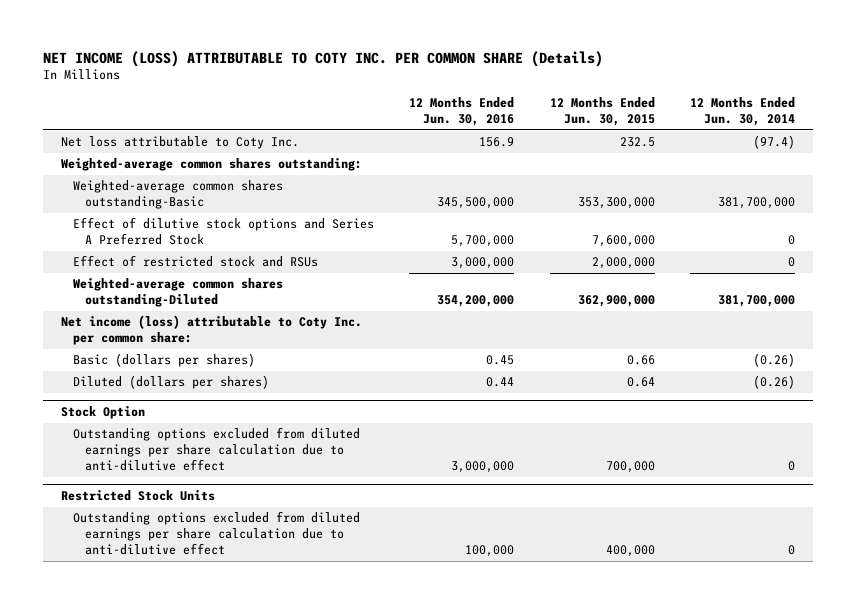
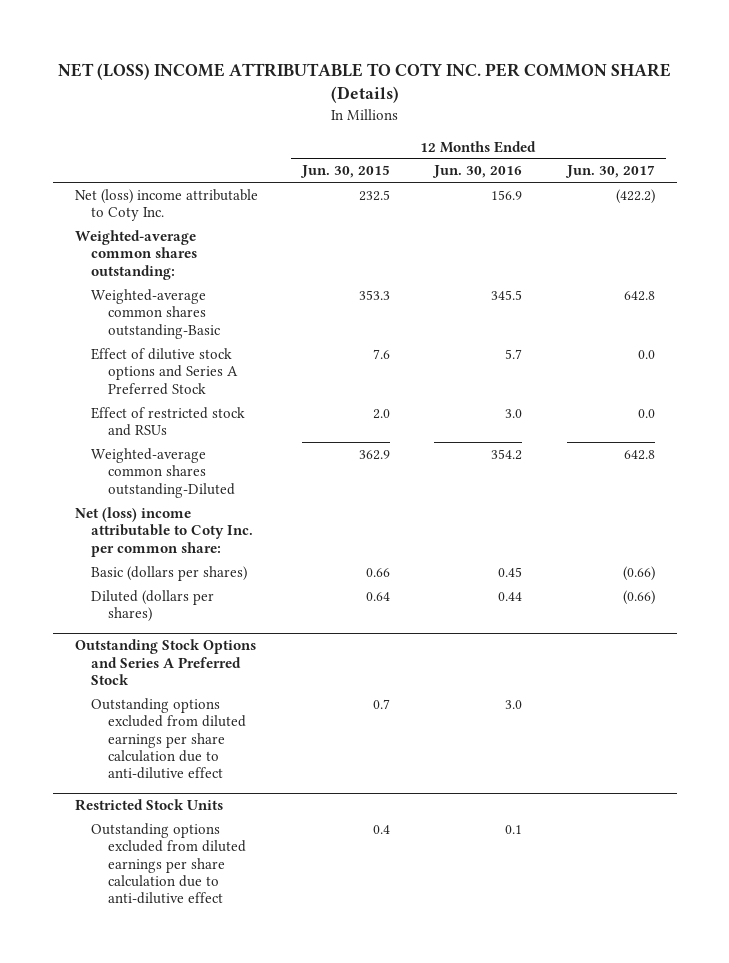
- NET INCOME (LOSS) ATTRIBUTABLE TO COTY INC. PER COMMON SHARE (Details)
+ NET (LOSS) INCOME ATTRIBUTABLE TO COTY INC. PER COMMON SHARE (Details)
- | 12 Months Ended Jun. 30, 2016 | 12 Months Ended Jun. 30, 2015 | 12 Months Ended Jun. 30, 2014
+ | 12 Months Ended Jun. 30, 2015 | 12 Months Ended Jun. 30, 2016 | 12 Months Ended Jun. 30, 2017
- Net loss attributable to Coty Inc. | 156.9 | 232.5 | (97.4)
+ Net (loss) income attributable to Coty Inc. | 232.5 | 156.9 | (422.2)
- Weighted-average common shares outstanding-Basic | 345,500,000 | 353,300,000 | 381,700,000
- Effect of dilutive stock options and Series A Preferred Stock | 5,700,000 | 7,600,000 | 0
- Effect of restricted stock and RSUs | 3,000,000 | 2,000,000 | 0
- Weighted-average common shares outstanding-Diluted | 354,200,000 | 362,900,000 | 381,700,000
- Net income (loss) attributable to Coty Inc. per common share:
+ Weighted-average common shares outstanding-Basic | 353.3 | 345.5 | 642.8
+ Effect of dilutive stock options and Series A Preferred Stock | 7.6 | 5.7 | 0.0
+ Effect of restricted stock and RSUs | 2.0 | 3.0 | 0.0
+ Weighted-average common shares outstanding-Diluted | 362.9 | 354.2 | 642.8
+ Net (loss) income attributable to Coty Inc. per common share:
- Stock Option
- Outstanding options excluded from diluted earnings per share calculation due to anti-dilutive effect | 3,000,000 | 700,000 | 0
+ Outstanding Stock Options and Series A Preferred Stock
+ Outstanding options excluded from diluted earnings per share calculation due to anti-dilutive effect | 0.7 | 3.0 |
@ Restricted Stock Units
- Outstanding options excluded from diluted earnings per share calculation due to anti-dilutive effect | 100,000 | 400,000 | 0
+ Outstanding options excluded from diluted earnings per share calculation due to anti-dilutive effect | 0.4 | 0.1 |

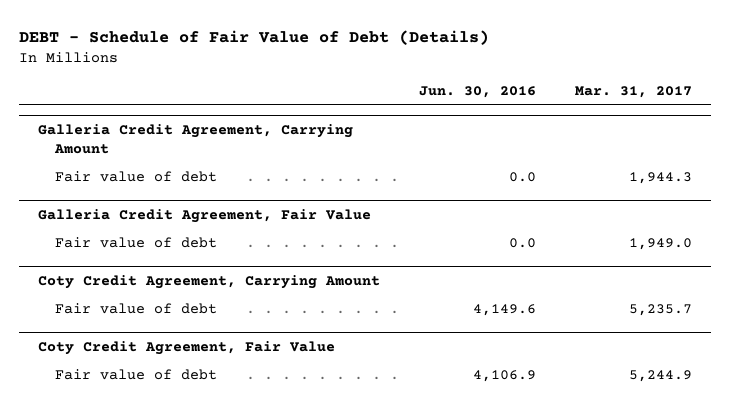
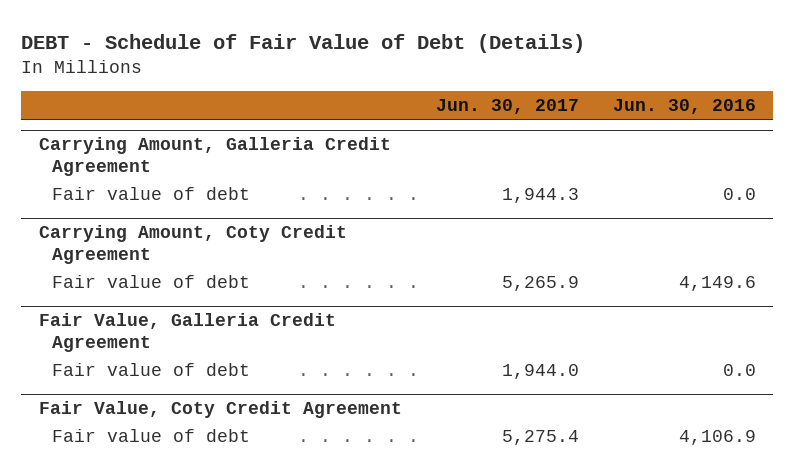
- | Jun. 30, 2016 | Mar. 31, 2017
+ | Jun. 30, 2017 | Jun. 30, 2016
- Galleria Credit Agreement, Carrying Amount
- Fair value of debt | 0.0 | 1,944.3
- Galleria Credit Agreement, Fair Value
+ Carrying Amount, Galleria Credit Agreement
- Coty Credit Agreement, Carrying Amount
+ Carrying Amount, Coty Credit Agreement
- Coty Credit Agreement, Fair Value
+ Fair Value, Galleria Credit Agreement
+ Fair value of debt | 1,944.0 | 0.0
+ Fair Value, Coty Credit Agreement

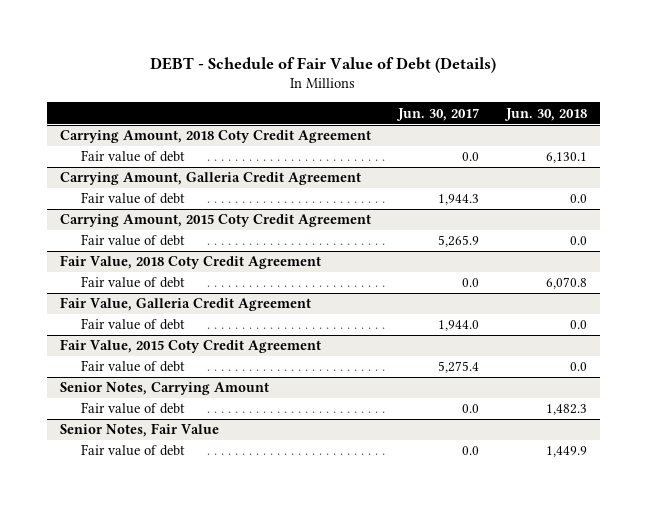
- | Jun. 30, 2017 | Jun. 30, 2016
+ | Jun. 30, 2017 | Jun. 30, 2018
+ Carrying Amount, 2018 Coty Credit Agreement
+ Fair value of debt | 0.0 | 6,130.1
- Carrying Amount, Coty Credit Agreement
+ Carrying Amount, 2015 Coty Credit Agreement
+ Fair Value, 2018 Coty Credit Agreement
+ Fair value of debt | 0.0 | 6,070.8
- Fair Value, Coty Credit Agreement
+ Fair Value, 2015 Coty Credit Agreement
+ Senior Notes, Carrying Amount
+ Fair value of debt | 0.0 | 1,482.3
+ Senior Notes, Fair Value
+ Fair value of debt | 0.0 | 1,449.9

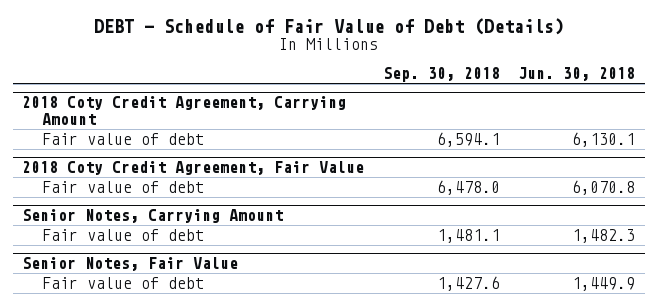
- | Jun. 30, 2017 | Jun. 30, 2018
+ | Sep. 30, 2018 | Jun. 30, 2018
- Carrying Amount, 2018 Coty Credit Agreement
+ 2018 Coty Credit Agreement, Carrying Amount
- Carrying Amount, Galleria Credit Agreement
- Fair value of debt | 1,944.3 | 0.0
- Carrying Amount, 2015 Coty Credit Agreement
- Fair value of debt | 5,265.9 | 0.0
- Fair Value, 2018 Coty Credit Agreement
+ 2018 Coty Credit Agreement, Fair Value
- Fair Value, Galleria Credit Agreement
- Fair value of debt | 1,944.0 | 0.0
- Fair Value, 2015 Coty Credit Agreement
- Fair value of debt | 5,275.4 | 0.0

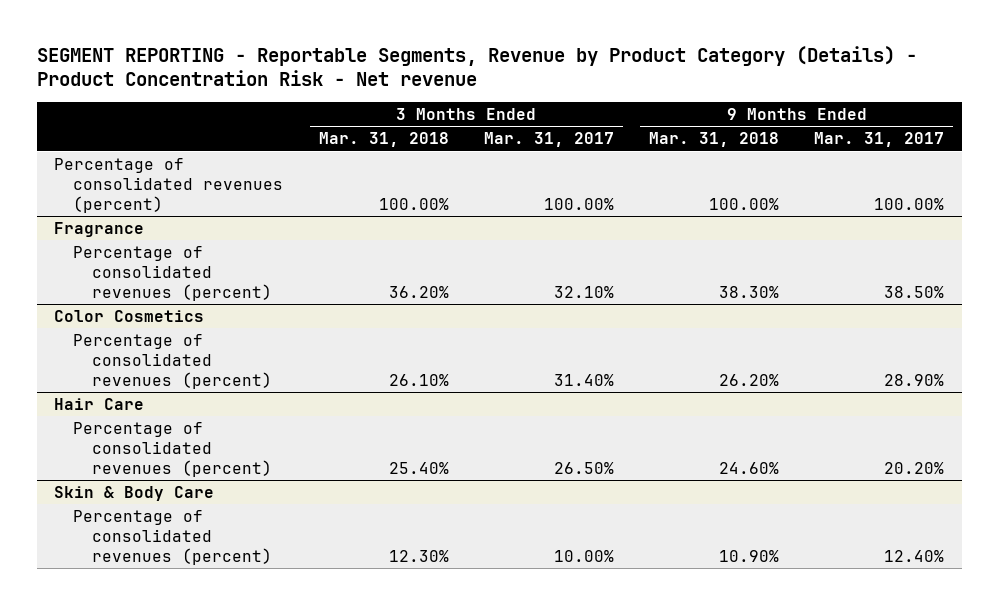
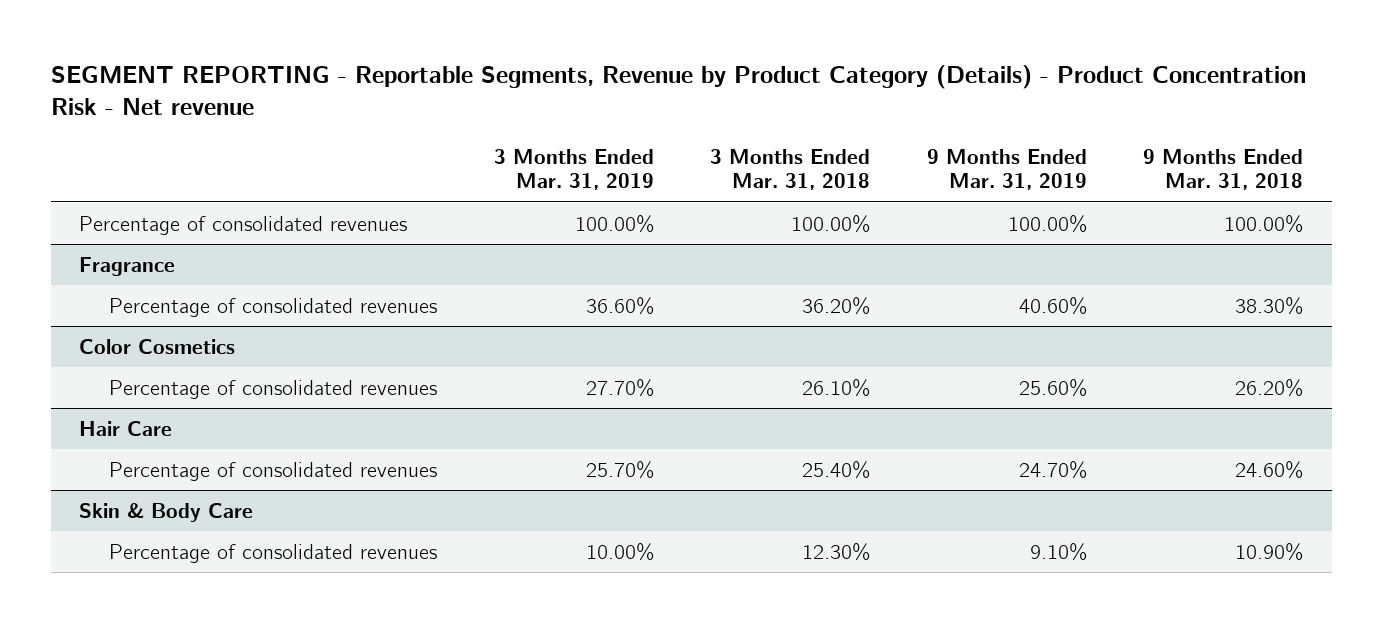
- | 3 Months Ended Mar. 31, 2018 | 3 Months Ended Mar. 31, 2017 | 9 Months Ended Mar. 31, 2018 | 9 Months Ended Mar. 31, 2017
+ | 3 Months Ended Mar. 31, 2019 | 3 Months Ended Mar. 31, 2018 | 9 Months Ended Mar. 31, 2019 | 9 Months Ended Mar. 31, 2018
- Percentage of consolidated revenues (percent) | 100.00% | 100.00% | 100.00% | 100.00%
+ Percentage of consolidated revenues | 100.00% | 100.00% | 100.00% | 100.00%
@ Fragrance
- Percentage of consolidated revenues (percent) | 36.20% | 32.10% | 38.30% | 38.50%
+ Percentage of consolidated revenues | 36.60% | 36.20% | 40.60% | 38.30%
@ Color Cosmetics
- Percentage of consolidated revenues (percent) | 26.10% | 31.40% | 26.20% | 28.90%
+ Percentage of consolidated revenues | 27.70% | 26.10% | 25.60% | 26.20%
@ Hair Care
- Percentage of consolidated revenues (percent) | 25.40% | 26.50% | 24.60% | 20.20%
+ Percentage of consolidated revenues | 25.70% | 25.40% | 24.70% | 24.60%
@ Skin & Body Care
- Percentage of consolidated revenues (percent) | 12.30% | 10.00% | 10.90% | 12.40%
+ Percentage of consolidated revenues | 10.00% | 12.30% | 9.10% | 10.90%

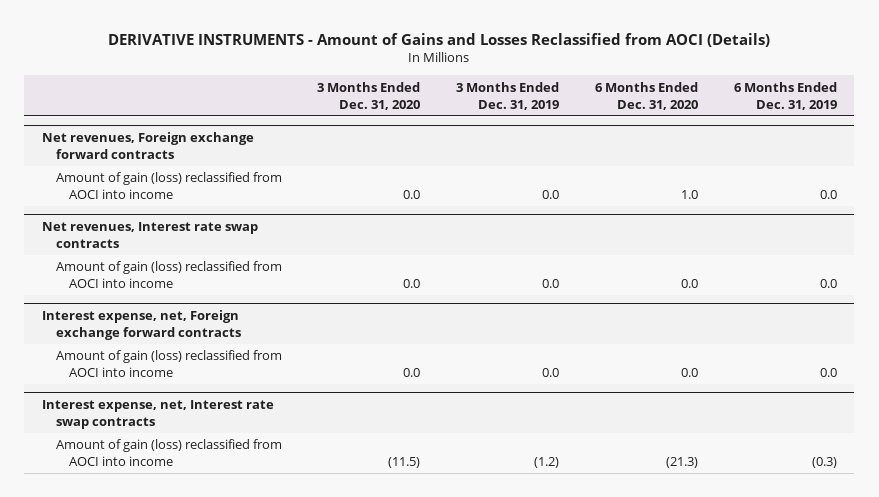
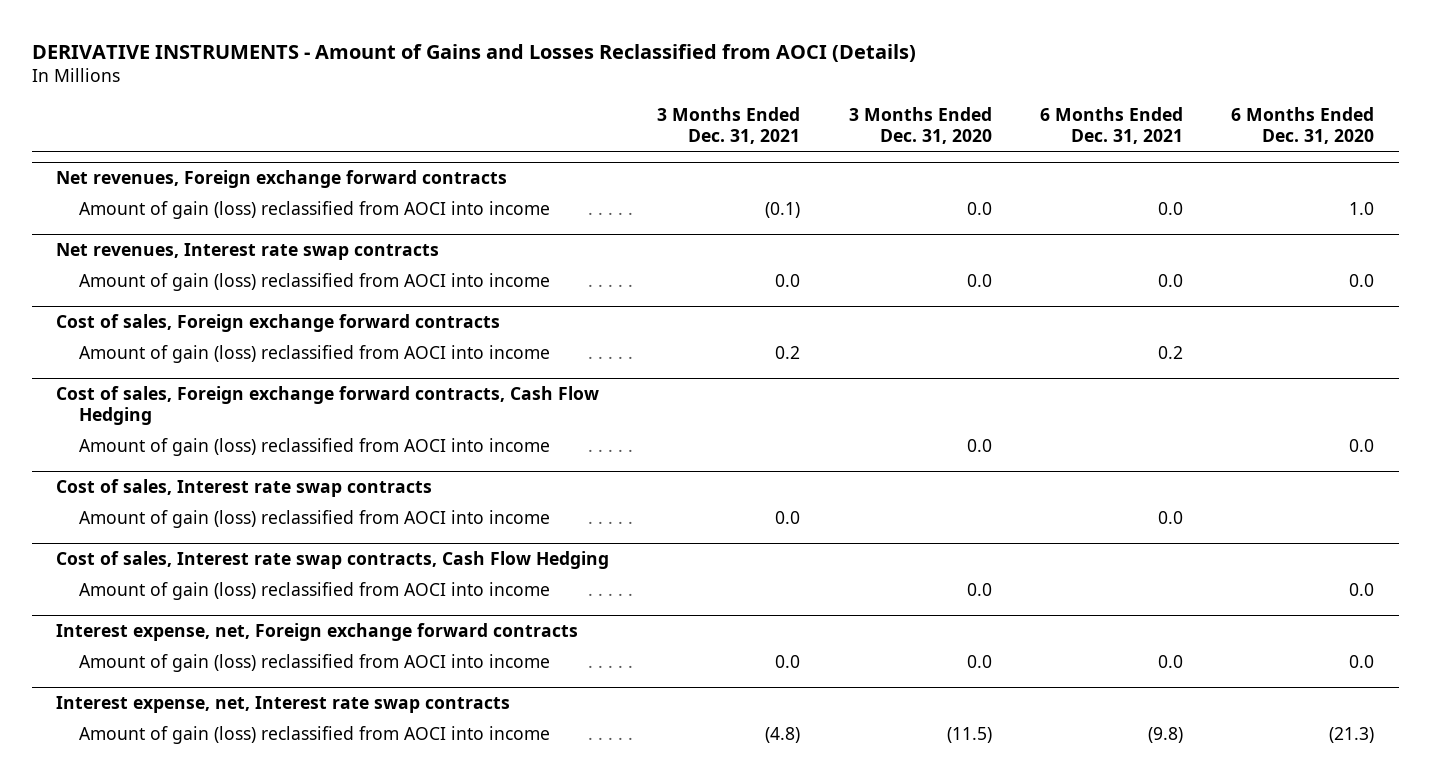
- | 3 Months Ended Dec. 31, 2020 | 3 Months Ended Dec. 31, 2019 | 6 Months Ended Dec. 31, 2020 | 6 Months Ended Dec. 31, 2019
+ | 3 Months Ended Dec. 31, 2021 | 3 Months Ended Dec. 31, 2020 | 6 Months Ended Dec. 31, 2021 | 6 Months Ended Dec. 31, 2020
+ Cost of sales, Foreign exchange forward contracts
+ Amount of gain (loss) reclassified from AOCI into income | 0.2 | | 0.2 |
+ Cost of sales, Foreign exchange forward contracts, Cash Flow Hedging
+ Amount of gain (loss) reclassified from AOCI into income | | 0.0 | | 0.0
+ Cost of sales, Interest rate swap contracts
+ Amount of gain (loss) reclassified from AOCI into income | 0.0 | | 0.0 |
+ Cost of sales, Interest rate swap contracts, Cash Flow Hedging
+ Amount of gain (loss) reclassified from AOCI into income | | 0.0 | | 0.0

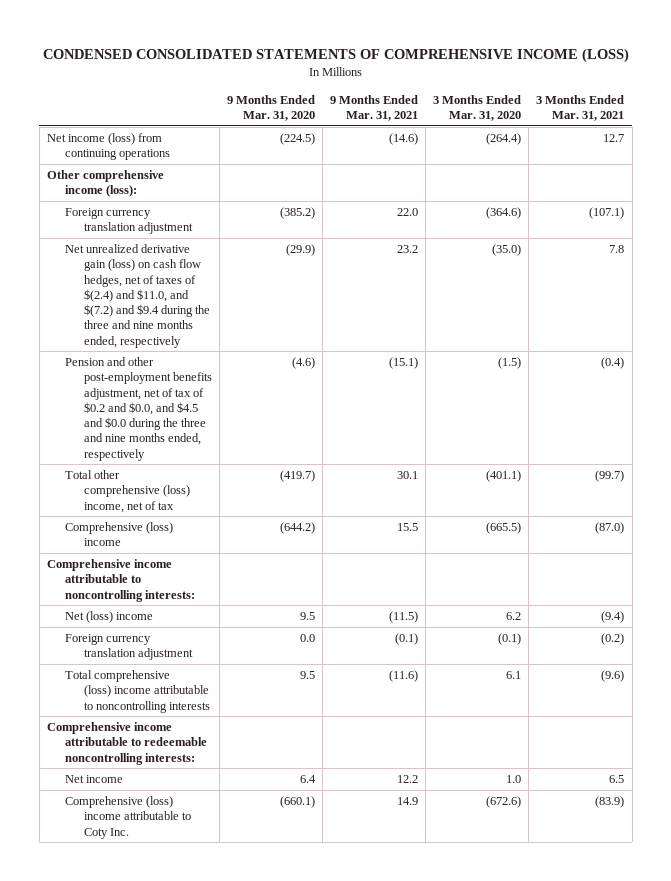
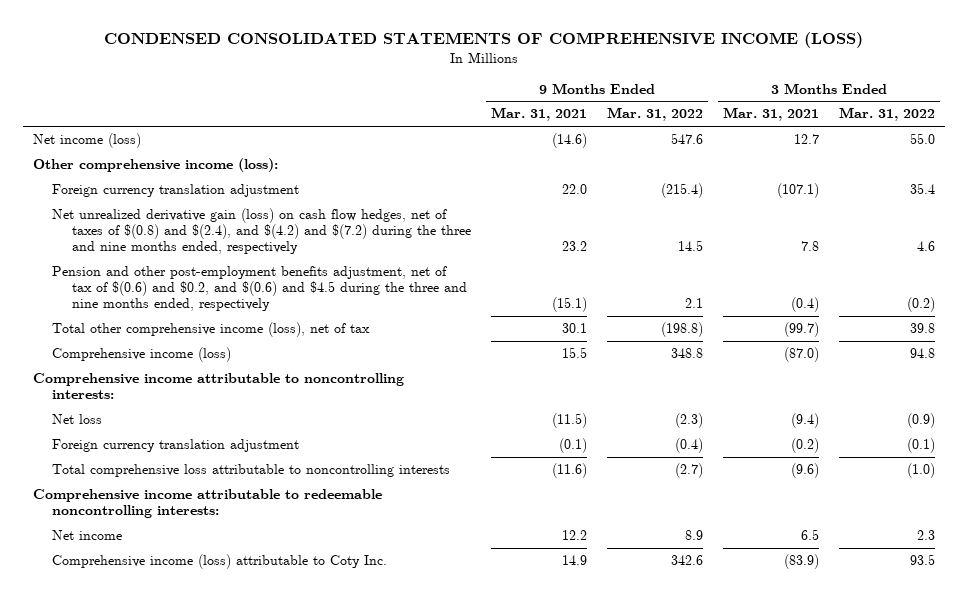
- | 9 Months Ended Mar. 31, 2020 | 9 Months Ended Mar. 31, 2021 | 3 Months Ended Mar. 31, 2020 | 3 Months Ended Mar. 31, 2021
+ | 9 Months Ended Mar. 31, 2021 | 9 Months Ended Mar. 31, 2022 | 3 Months Ended Mar. 31, 2021 | 3 Months Ended Mar. 31, 2022
- Net income (loss) from continuing operations | (224.5) | (14.6) | (264.4) | 12.7
+ Net income (loss) | (14.6) | 547.6 | 12.7 | 55.0
- Net unrealized derivative gain (loss) on cash flow hedges, net of taxes of $(2.4) and $11.0, and $(7.2) and $9.4 during the three and nine months ended, respectively | (29.9) | 23.2 | (35.0) | 7.8
- Pension and other post-employment benefits adjustment, net of tax of $0.2 and $0.0, and $4.5 and $0.0 during the three and nine months ended, respectively | (4.6) | (15.1) | (1.5) | (0.4)
- Total other comprehensive (loss) income, net of tax | (419.7) | 30.1 | (401.1) | (99.7)
- Comprehensive (loss) income | (644.2) | 15.5 | (665.5) | (87.0)
+ Net unrealized derivative gain (loss) on cash flow hedges, net of taxes of $(0.8) and $(2.4), and $(4.2) and $(7.2) during the three and nine months ended, respectively | 23.2 | 14.5 | 7.8 | 4.6
+ Pension and other post-employment benefits adjustment, net of tax of $(0.6) and $0.2, and $(0.6) and $4.5 during the three and nine months ended, respectively | (15.1) | 2.1 | (0.4) | (0.2)
+ Total other comprehensive income (loss), net of tax | 30.1 | (198.8) | (99.7) | 39.8
+ Comprehensive income (loss) | 15.5 | 348.8 | (87.0) | 94.8
- Net (loss) income | 9.5 | (11.5) | 6.2 | (9.4)
+ Net loss | (11.5) | (2.3) | (9.4) | (0.9)
- Total comprehensive (loss) income attributable to noncontrolling interests | 9.5 | (11.6) | 6.1 | (9.6)
+ Total comprehensive loss attributable to noncontrolling interests | (11.6) | (2.7) | (9.6) | (1.0)
- Comprehensive (loss) income attributable to Coty Inc. | (660.1) | 14.9 | (672.6) | (83.9)
+ Comprehensive income (loss) attributable to Coty Inc. | 14.9 | 342.6 | (83.9) | 93.5

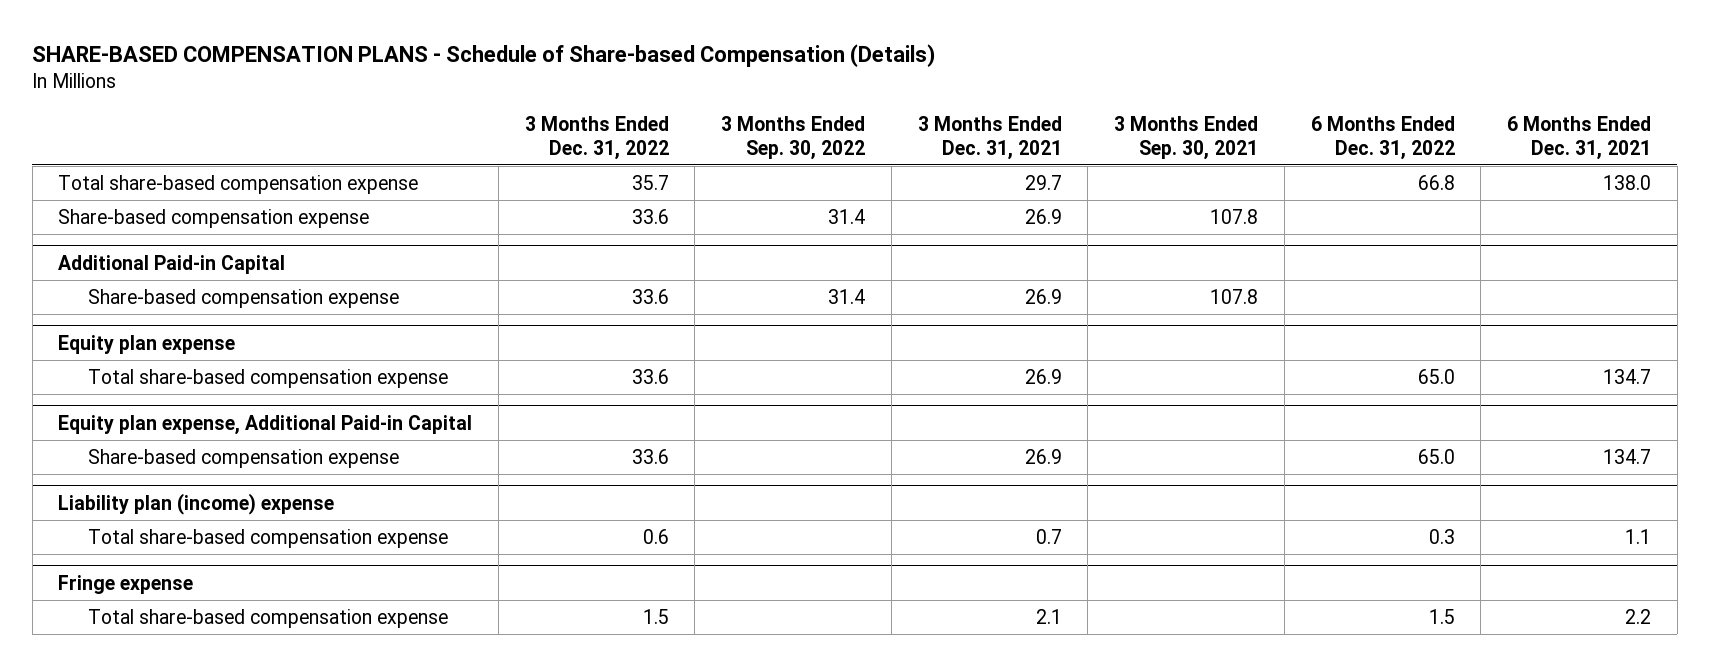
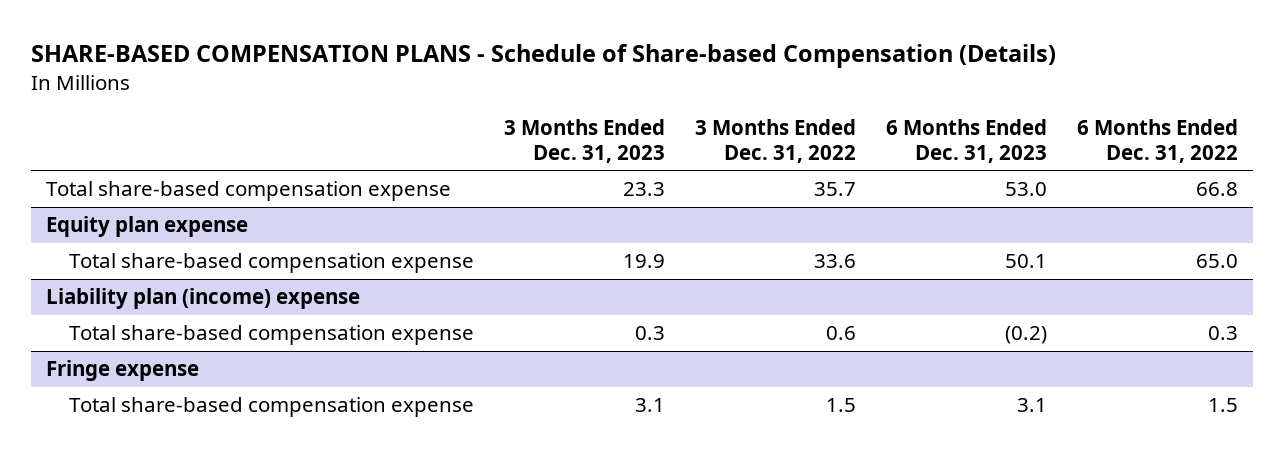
- | 3 Months Ended Dec. 31, 2022 | 3 Months Ended Sep. 30, 2022 | 3 Months Ended Dec. 31, 2021 | 3 Months Ended Sep. 30, 2021 | 6 Months Ended Dec. 31, 2022 | 6 Months Ended Dec. 31, 2021
+ | 3 Months Ended Dec. 31, 2023 | 3 Months Ended Dec. 31, 2022 | 6 Months Ended Dec. 31, 2023 | 6 Months Ended Dec. 31, 2022
- Share-based compensation expense | 33.6 | 31.4 | 26.9 | 107.8 | |
- Additional Paid-in Capital
- Share-based compensation expense | 33.6 | 31.4 | 26.9 | 107.8 | |
- Equity plan expense, Additional Paid-in Capital
- Share-based compensation expense | 33.6 | | 26.9 | | 65.0 | 134.7

